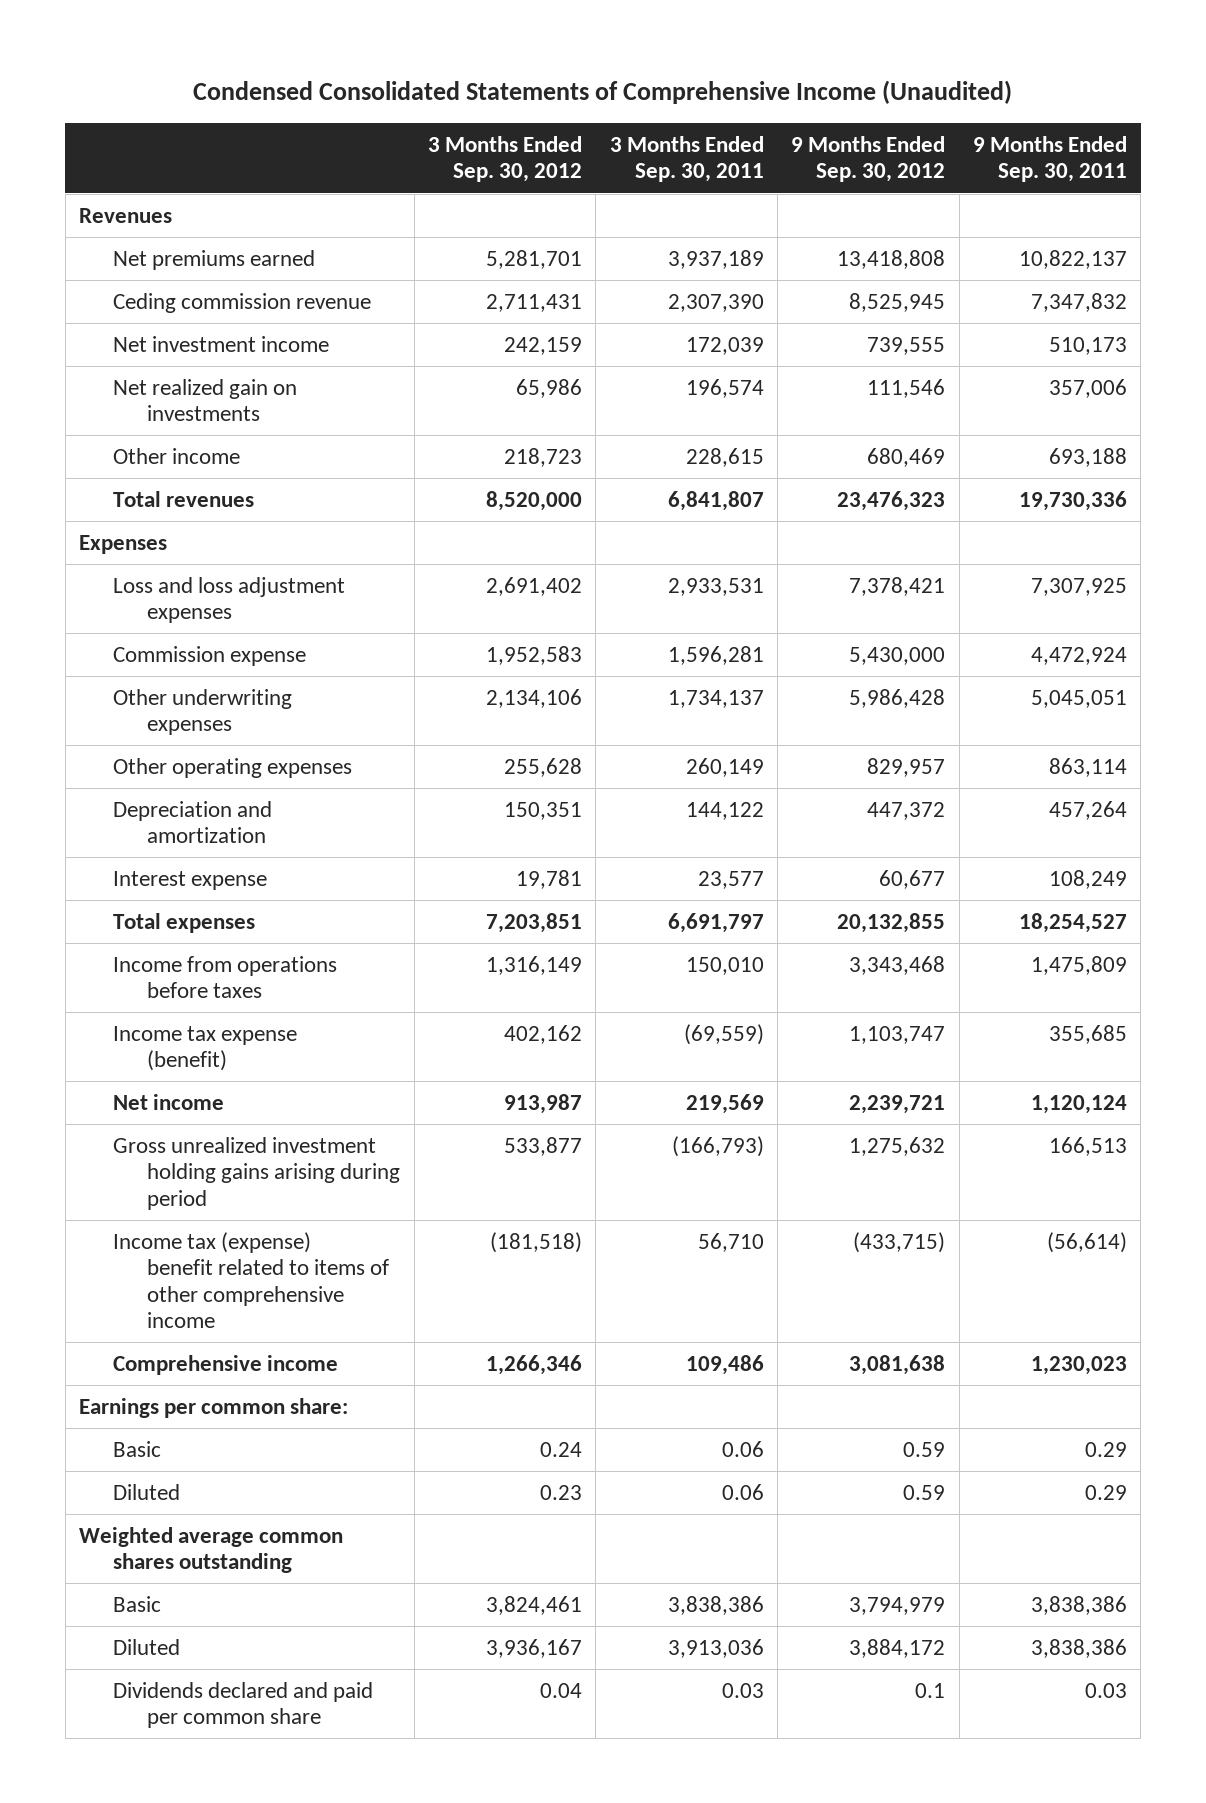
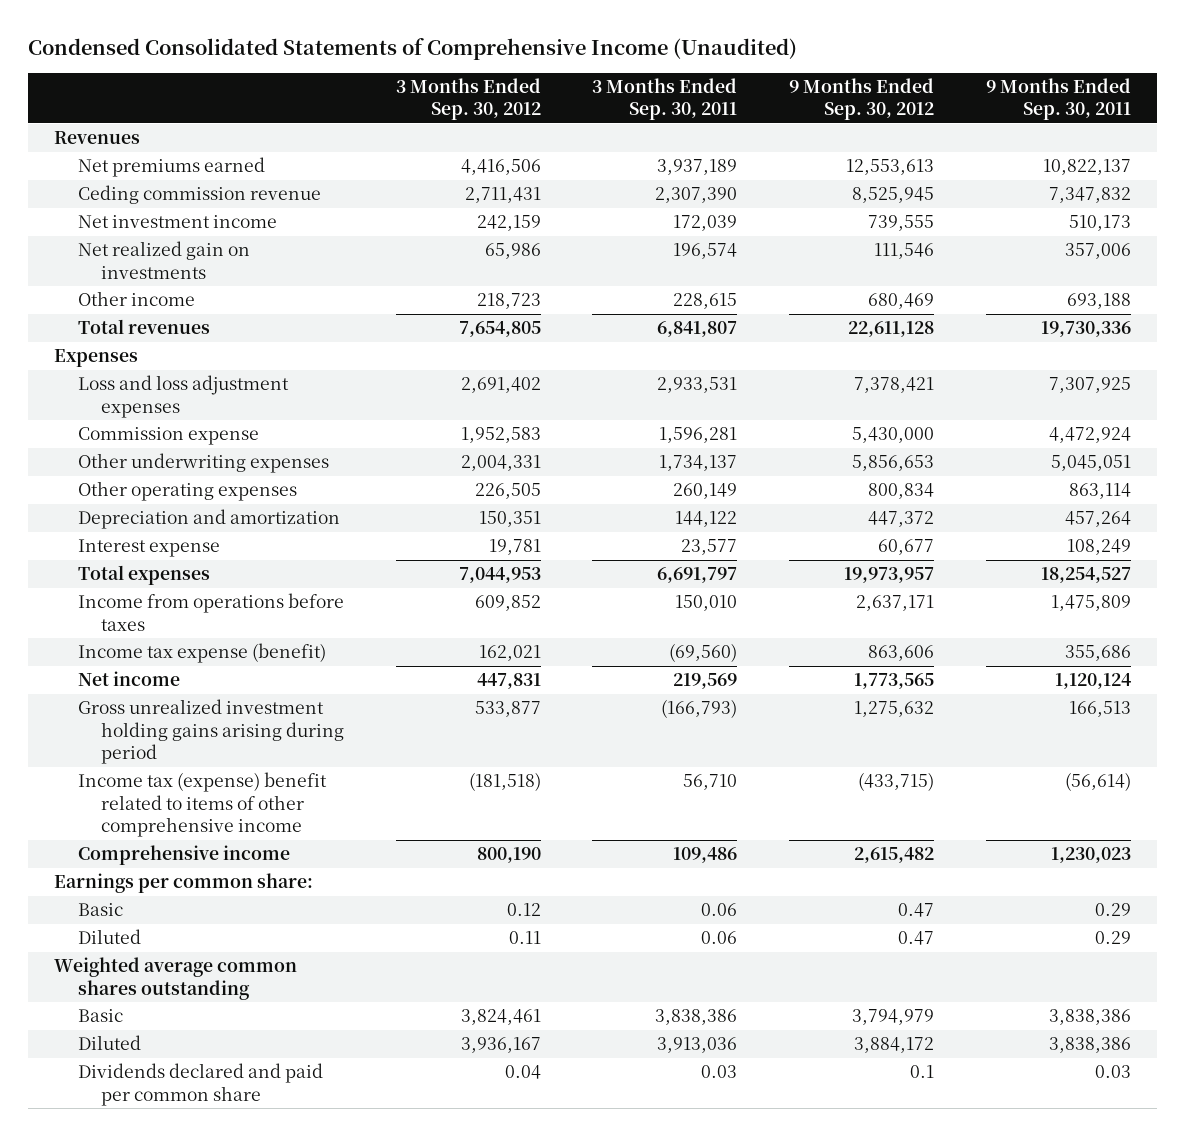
- Net premiums earned | 5,281,701 | 3,937,189 | 13,418,808 | 10,822,137
+ Net premiums earned | 4,416,506 | 3,937,189 | 12,553,613 | 10,822,137
- Total revenues | 8,520,000 | 6,841,807 | 23,476,323 | 19,730,336
+ Total revenues | 7,654,805 | 6,841,807 | 22,611,128 | 19,730,336
- Other underwriting expenses | 2,134,106 | 1,734,137 | 5,986,428 | 5,045,051
- Other operating expenses | 255,628 | 260,149 | 829,957 | 863,114
+ Other underwriting expenses | 2,004,331 | 1,734,137 | 5,856,653 | 5,045,051
+ Other operating expenses | 226,505 | 260,149 | 800,834 | 863,114
- Total expenses | 7,203,851 | 6,691,797 | 20,132,855 | 18,254,527
- Income from operations before taxes | 1,316,149 | 150,010 | 3,343,468 | 1,475,809
- Income tax expense (benefit) | 402,162 | (69,559) | 1,103,747 | 355,685
- Net income | 913,987 | 219,569 | 2,239,721 | 1,120,124
+ Total expenses | 7,044,953 | 6,691,797 | 19,973,957 | 18,254,527
+ Income from operations before taxes | 609,852 | 150,010 | 2,637,171 | 1,475,809
+ Income tax expense (benefit) | 162,021 | (69,560) | 863,606 | 355,686
+ Net income | 447,831 | 219,569 | 1,773,565 | 1,120,124
- Comprehensive income | 1,266,346 | 109,486 | 3,081,638 | 1,230,023
+ Comprehensive income | 800,190 | 109,486 | 2,615,482 | 1,230,023
- Basic | 0.24 | 0.06 | 0.59 | 0.29
- Diluted | 0.23 | 0.06 | 0.59 | 0.29
+ Basic | 0.12 | 0.06 | 0.47 | 0.29
+ Diluted | 0.11 | 0.06 | 0.47 | 0.29

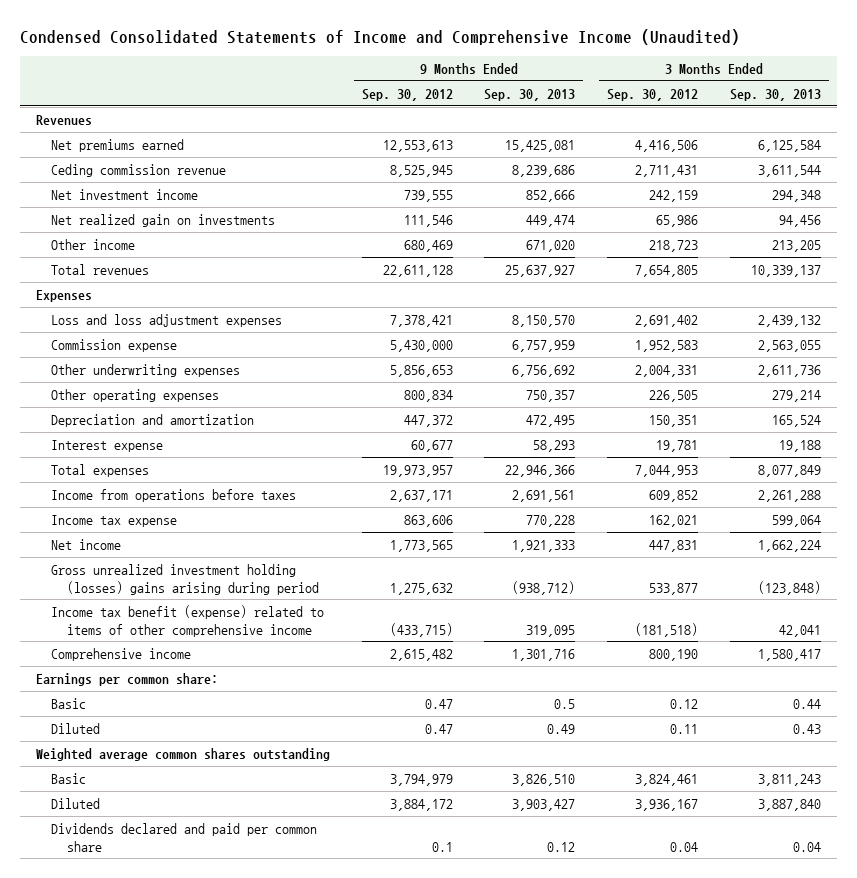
- Condensed Consolidated Statements of Comprehensive Income (Unaudited)
+ Condensed Consolidated Statements of Income and Comprehensive Income (Unaudited)
- | 3 Months Ended Sep. 30, 2012 | 3 Months Ended Sep. 30, 2011 | 9 Months Ended Sep. 30, 2012 | 9 Months Ended Sep. 30, 2011
+ | 9 Months Ended Sep. 30, 2012 | 9 Months Ended Sep. 30, 2013 | 3 Months Ended Sep. 30, 2012 | 3 Months Ended Sep. 30, 2013
- Income tax expense (benefit) | 162,021 | (69,560) | 863,606 | 355,686
+ Income tax expense | 863,606 | 770,228 | 162,021 | 599,064
- Gross unrealized investment holding gains arising during period | 533,877 | (166,793) | 1,275,632 | 166,513
- Income tax (expense) benefit related to items of other comprehensive income | (181,518) | 56,710 | (433,715) | (56,614)
+ Gross unrealized investment holding (losses) gains arising during period | 1,275,632 | (938,712) | 533,877 | (123,848)
+ Income tax benefit (expense) related to items of other comprehensive income | (433,715) | 319,095 | (181,518) | 42,041

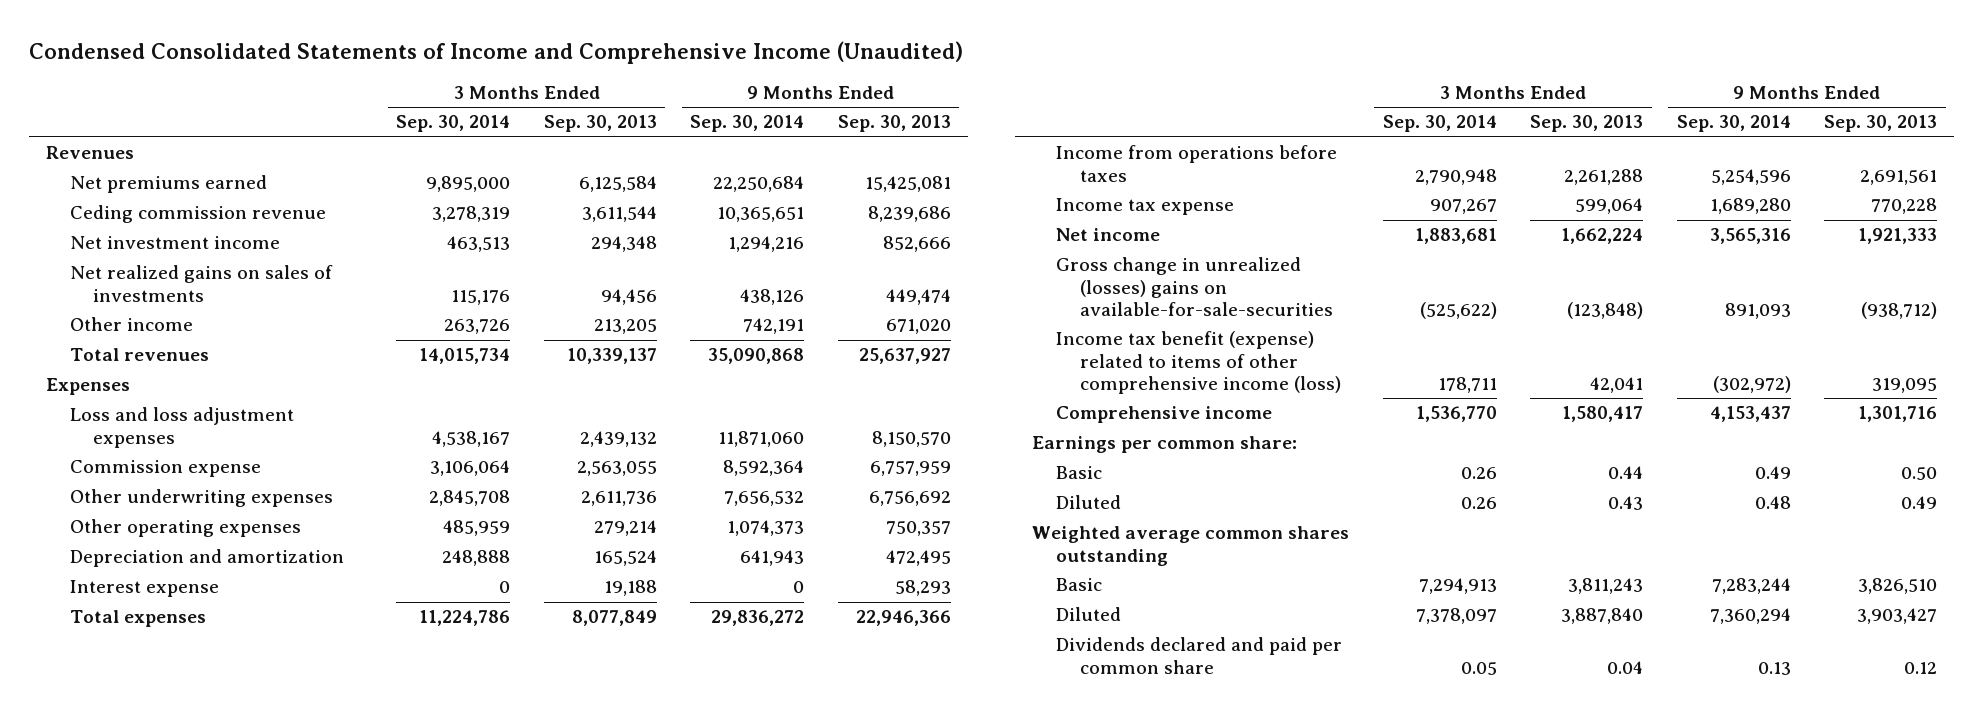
- | 9 Months Ended Sep. 30, 2012 | 9 Months Ended Sep. 30, 2013 | 3 Months Ended Sep. 30, 2012 | 3 Months Ended Sep. 30, 2013
+ | 3 Months Ended Sep. 30, 2014 | 3 Months Ended Sep. 30, 2013 | 9 Months Ended Sep. 30, 2014 | 9 Months Ended Sep. 30, 2013
- Net realized gain on investments | 111,546 | 449,474 | 65,986 | 94,456
+ Net realized gains on sales of investments | 115,176 | 94,456 | 438,126 | 449,474
- Gross unrealized investment holding (losses) gains arising during period | 1,275,632 | (938,712) | 533,877 | (123,848)
- Income tax benefit (expense) related to items of other comprehensive income | (433,715) | 319,095 | (181,518) | 42,041
+ Gross change in unrealized (losses) gains on available-for-sale-securities | (525,622) | (123,848) | 891,093 | (938,712)
+ Income tax benefit (expense) related to items of other comprehensive income (loss) | 178,711 | 42,041 | (302,972) | 319,095
- Basic | 0.47 | 0.5 | 0.12 | 0.44
+ Basic | 0.26 | 0.44 | 0.49 | 0.50

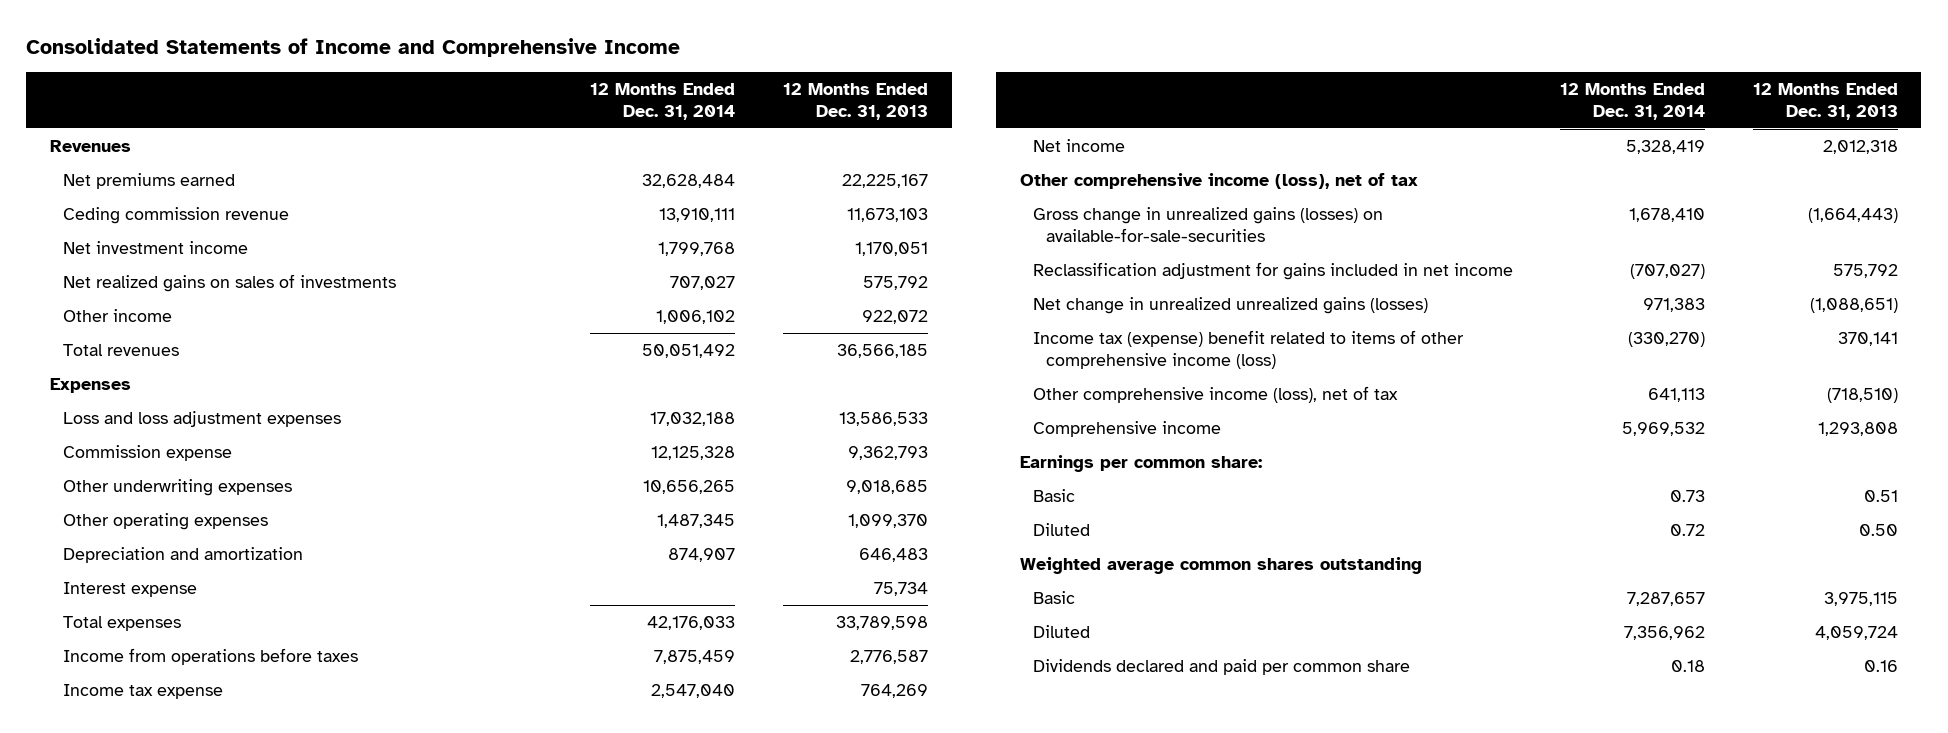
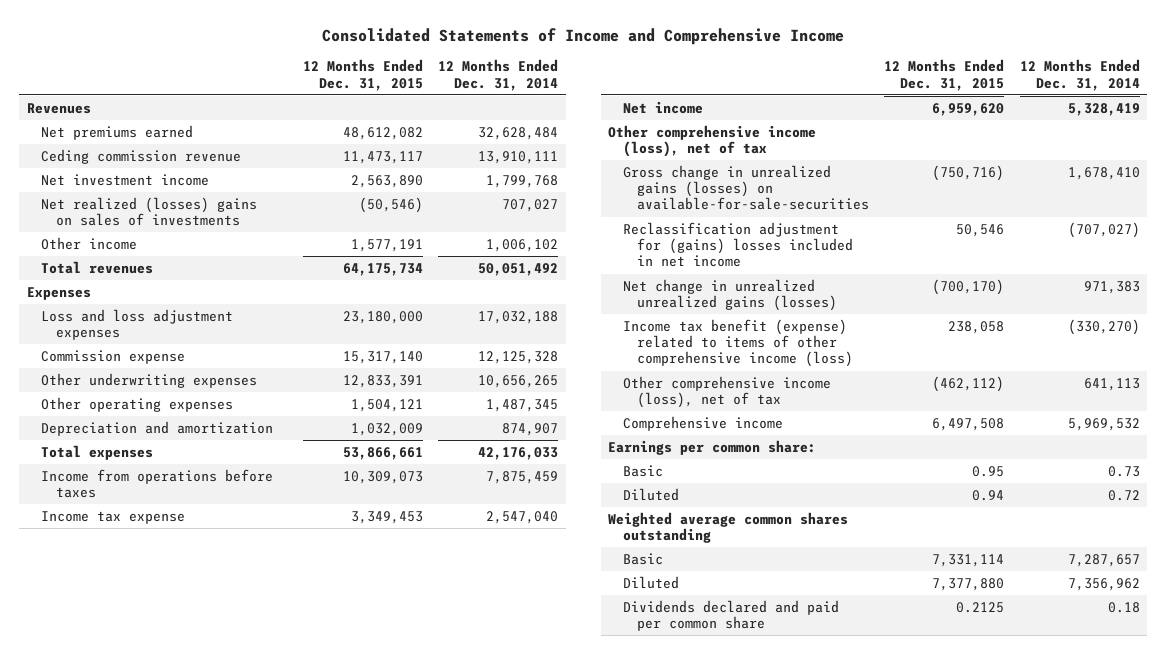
- | 12 Months Ended Dec. 31, 2014 | 12 Months Ended Dec. 31, 2013
+ | 12 Months Ended Dec. 31, 2015 | 12 Months Ended Dec. 31, 2014
- Net realized gains on sales of investments | 707,027 | 575,792
+ Net realized (losses) gains on sales of investments | (50,546) | 707,027
- Interest expense | | 75,734
- Reclassification adjustment for gains included in net income | (707,027) | 575,792
+ Reclassification adjustment for (gains) losses included in net income | 50,546 | (707,027)
- Income tax (expense) benefit related to items of other comprehensive income (loss) | (330,270) | 370,141
+ Income tax benefit (expense) related to items of other comprehensive income (loss) | 238,058 | (330,270)

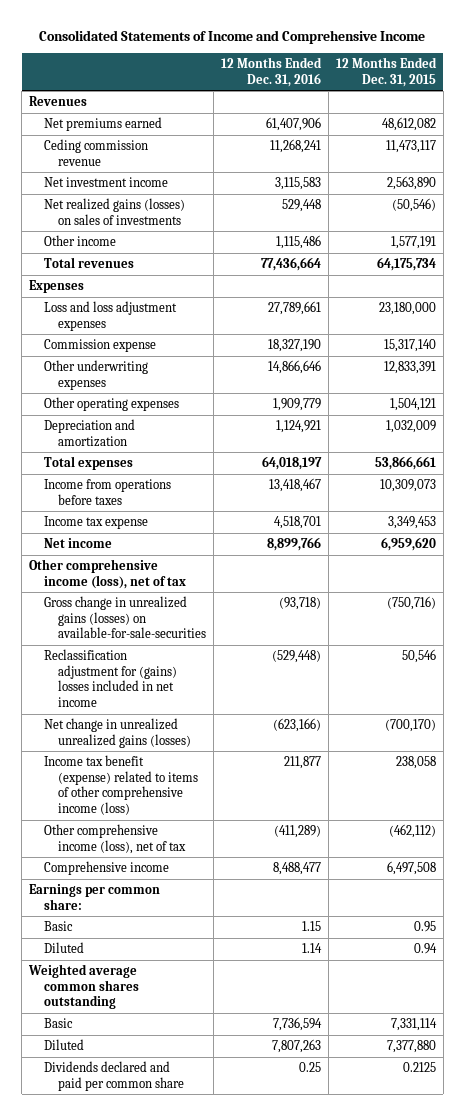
- | 12 Months Ended Dec. 31, 2015 | 12 Months Ended Dec. 31, 2014
+ | 12 Months Ended Dec. 31, 2016 | 12 Months Ended Dec. 31, 2015
- Net realized (losses) gains on sales of investments | (50,546) | 707,027
+ Net realized gains (losses) on sales of investments | 529,448 | (50,546)

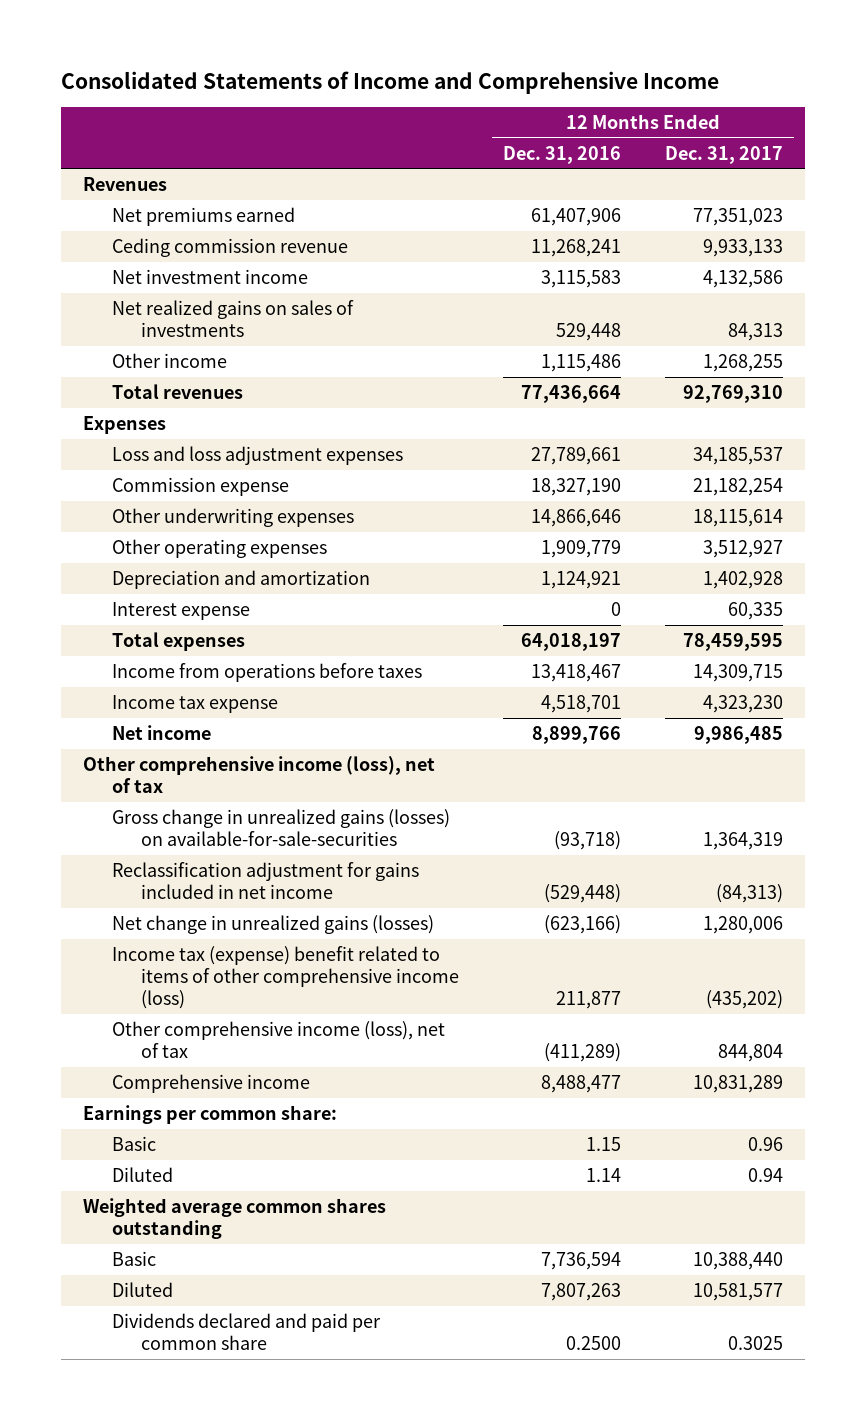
- | 12 Months Ended Dec. 31, 2016 | 12 Months Ended Dec. 31, 2015
+ | 12 Months Ended Dec. 31, 2016 | 12 Months Ended Dec. 31, 2017
- Net realized gains (losses) on sales of investments | 529,448 | (50,546)
+ Net realized gains on sales of investments | 529,448 | 84,313
+ Interest expense | 0 | 60,335
- Reclassification adjustment for (gains) losses included in net income | (529,448) | 50,546
- Net change in unrealized unrealized gains (losses) | (623,166) | (700,170)
- Income tax benefit (expense) related to items of other comprehensive income (loss) | 211,877 | 238,058
+ Reclassification adjustment for gains included in net income | (529,448) | (84,313)
+ Net change in unrealized gains (losses) | (623,166) | 1,280,006
+ Income tax (expense) benefit related to items of other comprehensive income (loss) | 211,877 | (435,202)
- Dividends declared and paid per common share | 0.25 | 0.2125
+ Dividends declared and paid per common share | 0.2500 | 0.3025

